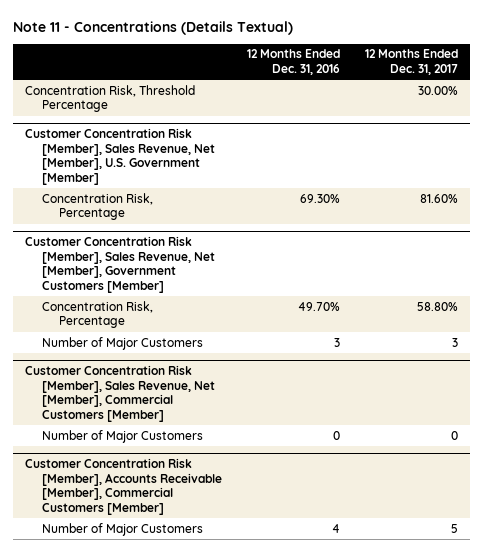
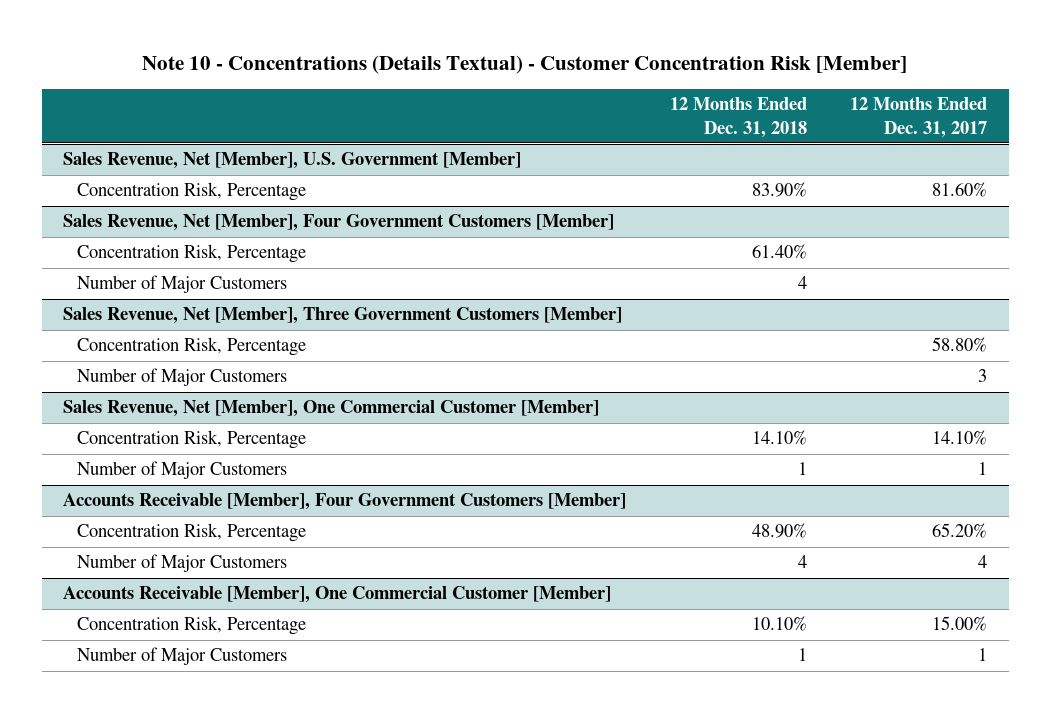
- Note 11 - Concentrations (Details Textual)
+ Note 10 - Concentrations (Details Textual) - Customer Concentration Risk [Member]
- | 12 Months Ended Dec. 31, 2016 | 12 Months Ended Dec. 31, 2017
+ | 12 Months Ended Dec. 31, 2018 | 12 Months Ended Dec. 31, 2017
- Concentration Risk, Threshold Percentage | | 30.00%
- Customer Concentration Risk [Member], Sales Revenue, Net [Member], U.S. Government [Member]
+ Sales Revenue, Net [Member], U.S. Government [Member]
- Customer Concentration Risk [Member], Sales Revenue, Net [Member], Government Customers [Member]
+ Sales Revenue, Net [Member], Four Government Customers [Member]
+ Concentration Risk, Percentage | 61.40% |
+ Number of Major Customers | 4 |
+ Sales Revenue, Net [Member], Three Government Customers [Member]
- Customer Concentration Risk [Member], Sales Revenue, Net [Member], Commercial Customers [Member]
- Number of Major Customers | 0 | 0
- Customer Concentration Risk [Member], Accounts Receivable [Member], Commercial Customers [Member]
- Number of Major Customers | 4 | 5
+ Sales Revenue, Net [Member], One Commercial Customer [Member]
+ Concentration Risk, Percentage | 14.10% | 14.10%
+ Number of Major Customers | 1 | 1
+ Accounts Receivable [Member], Four Government Customers [Member]
+ Concentration Risk, Percentage | 48.90% | 65.20%
+ Number of Major Customers | 4 | 4
+ Accounts Receivable [Member], One Commercial Customer [Member]
+ Concentration Risk, Percentage | 10.10% | 15.00%
+ Number of Major Customers | 1 | 1

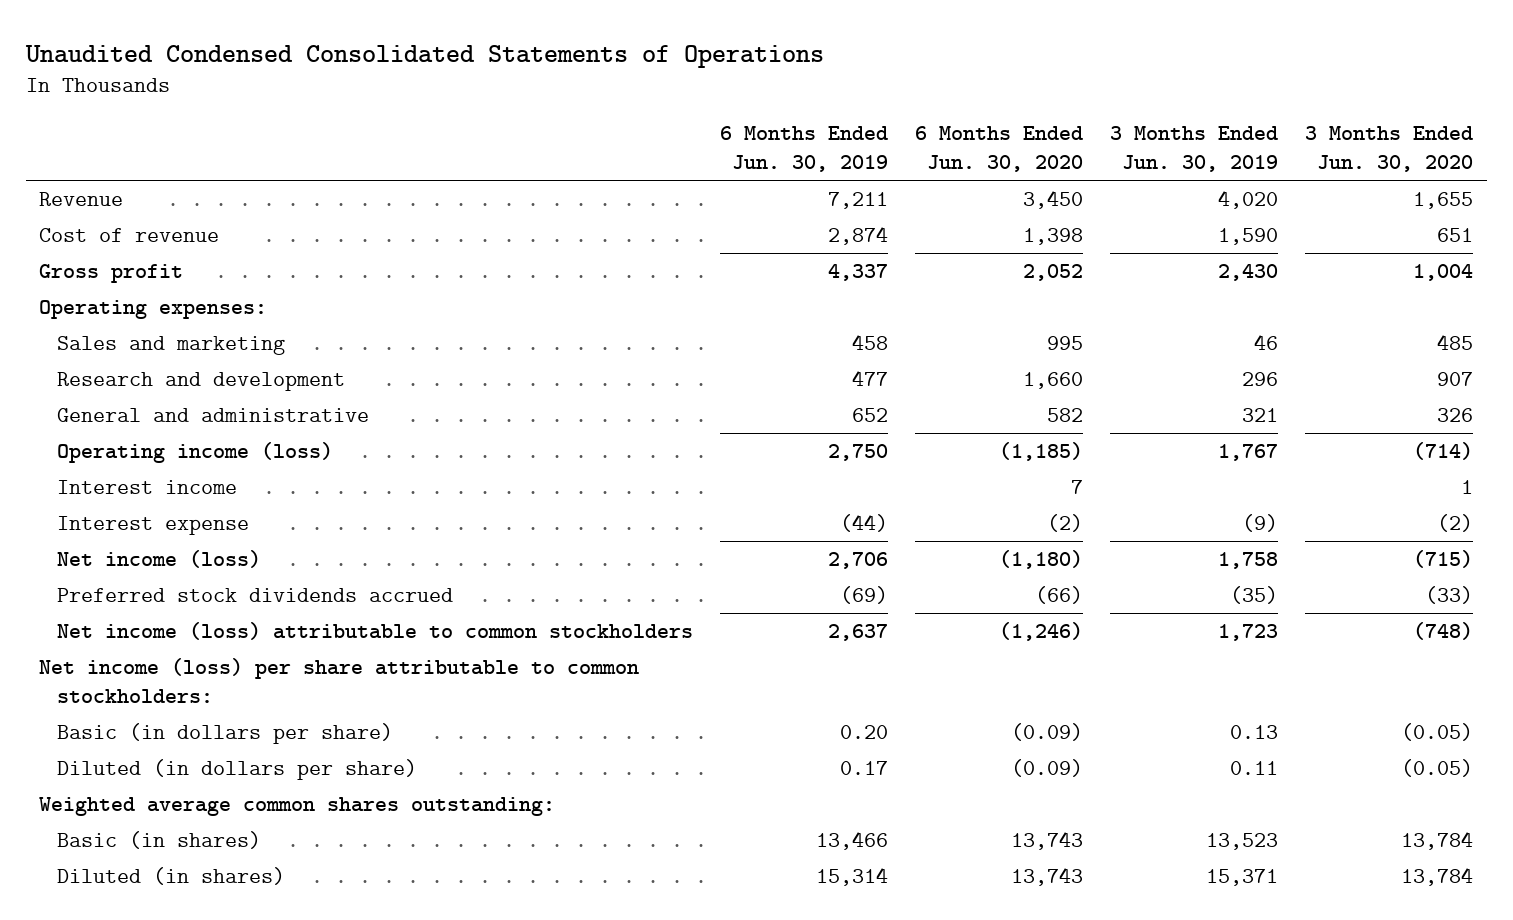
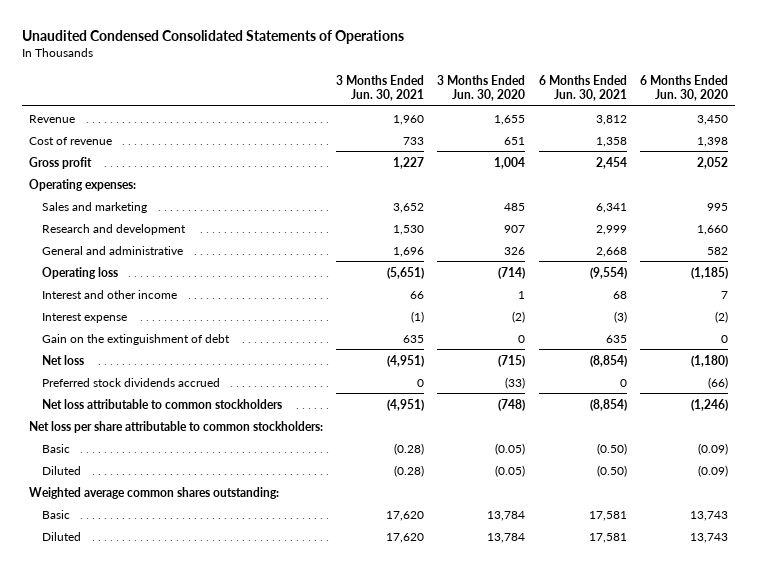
- | 6 Months Ended Jun. 30, 2019 | 6 Months Ended Jun. 30, 2020 | 3 Months Ended Jun. 30, 2019 | 3 Months Ended Jun. 30, 2020
+ | 3 Months Ended Jun. 30, 2021 | 3 Months Ended Jun. 30, 2020 | 6 Months Ended Jun. 30, 2021 | 6 Months Ended Jun. 30, 2020
- Operating income (loss) | 2,750 | (1,185) | 1,767 | (714)
- Interest income | | 7 | | 1
+ Operating loss | (5,651) | (714) | (9,554) | (1,185)
+ Interest and other income | 66 | 1 | 68 | 7
- Net income (loss) | 2,706 | (1,180) | 1,758 | (715)
+ Gain on the extinguishment of debt | 635 | 0 | 635 | 0
+ Net loss | (4,951) | (715) | (8,854) | (1,180)
- Net income (loss) attributable to common stockholders | 2,637 | (1,246) | 1,723 | (748)
- Net income (loss) per share attributable to common stockholders:
- Basic (in dollars per share) | 0.20 | (0.09) | 0.13 | (0.05)
- Diluted (in dollars per share) | 0.17 | (0.09) | 0.11 | (0.05)
+ Net loss attributable to common stockholders | (4,951) | (748) | (8,854) | (1,246)
+ Net loss per share attributable to common stockholders:
+ Basic | (0.28) | (0.05) | (0.50) | (0.09)
+ Diluted | (0.28) | (0.05) | (0.50) | (0.09)
- Basic (in shares) | 13,466 | 13,743 | 13,523 | 13,784
- Diluted (in shares) | 15,314 | 13,743 | 15,371 | 13,784
+ Basic | 17,620 | 13,784 | 17,581 | 13,743
+ Diluted | 17,620 | 13,784 | 17,581 | 13,743

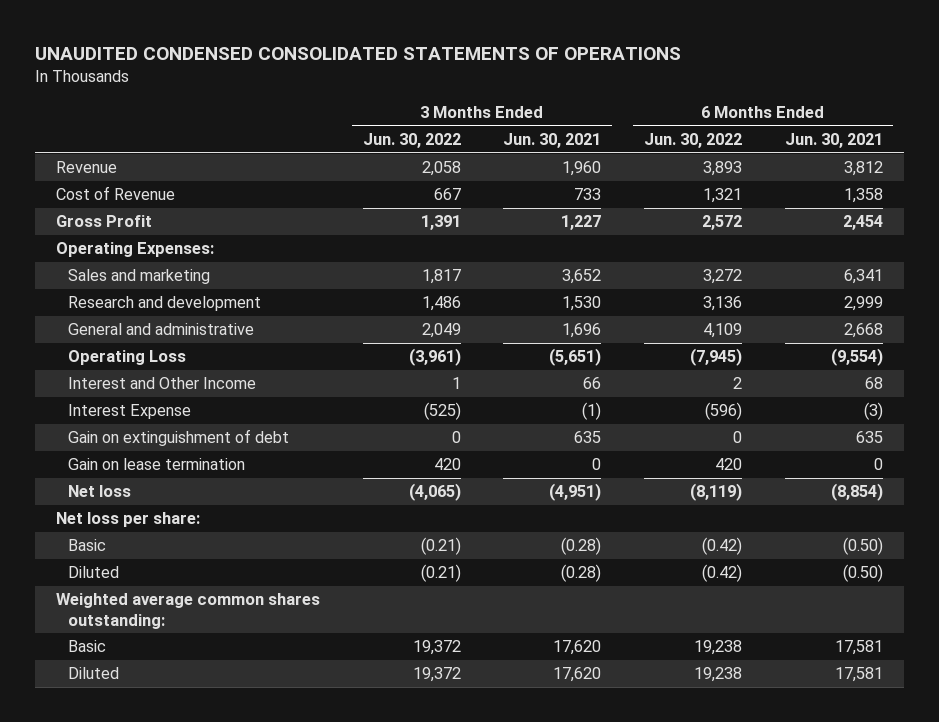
- Unaudited Condensed Consolidated Statements of Operations
+ UNAUDITED CONDENSED CONSOLIDATED STATEMENTS OF OPERATIONS
- | 3 Months Ended Jun. 30, 2021 | 3 Months Ended Jun. 30, 2020 | 6 Months Ended Jun. 30, 2021 | 6 Months Ended Jun. 30, 2020
+ | 3 Months Ended Jun. 30, 2022 | 3 Months Ended Jun. 30, 2021 | 6 Months Ended Jun. 30, 2022 | 6 Months Ended Jun. 30, 2021
- Cost of revenue | 733 | 651 | 1,358 | 1,398
- Gross profit | 1,227 | 1,004 | 2,454 | 2,052
- Operating expenses:
+ Cost of Revenue | 667 | 733 | 1,321 | 1,358
+ Gross Profit | 1,391 | 1,227 | 2,572 | 2,454
+ Operating Expenses:
- Operating loss | (5,651) | (714) | (9,554) | (1,185)
- Interest and other income | 66 | 1 | 68 | 7
- Interest expense | (1) | (2) | (3) | (2)
- Gain on the extinguishment of debt | 635 | 0 | 635 | 0
+ Operating Loss | (3,961) | (5,651) | (7,945) | (9,554)
+ Interest and Other Income | 1 | 66 | 2 | 68
+ Interest Expense | (525) | (1) | (596) | (3)
+ Gain on extinguishment of debt | 0 | 635 | 0 | 635
+ Gain on lease termination | 420 | 0 | 420 | 0
- Preferred stock dividends accrued | 0 | (33) | 0 | (66)
- Net loss attributable to common stockholders | (4,951) | (748) | (8,854) | (1,246)
- Net loss per share attributable to common stockholders:
+ Net loss per share:

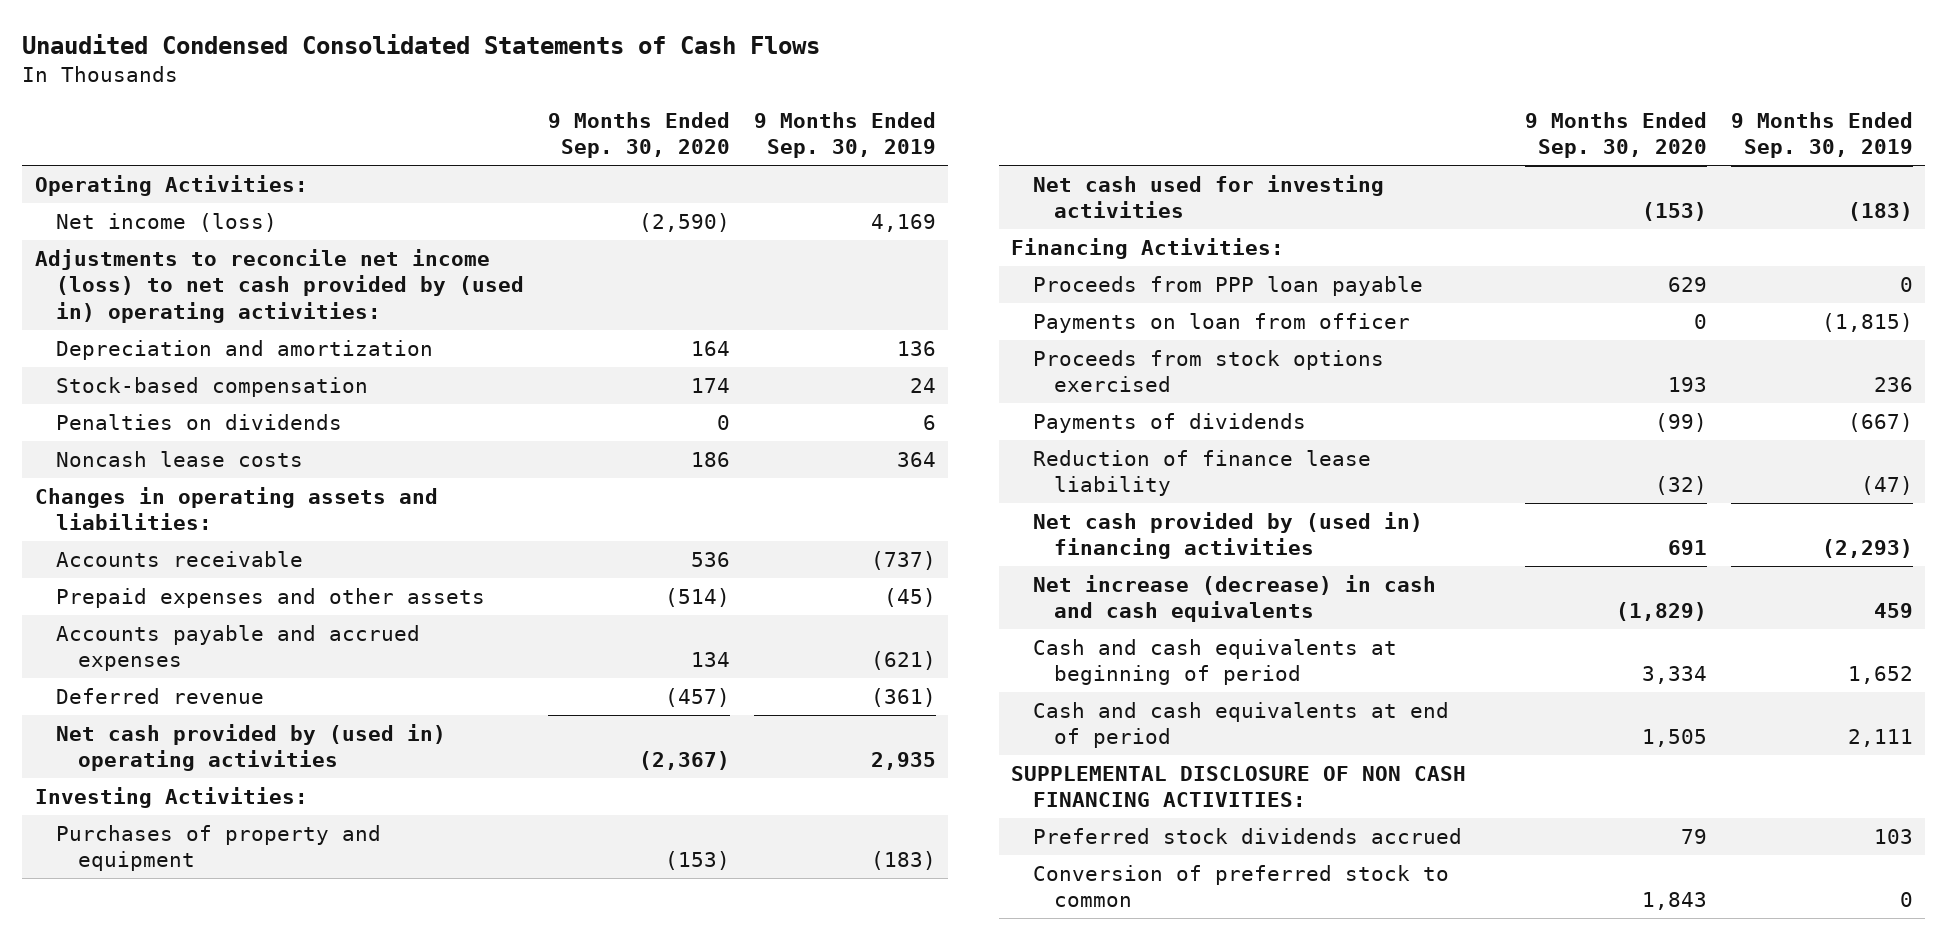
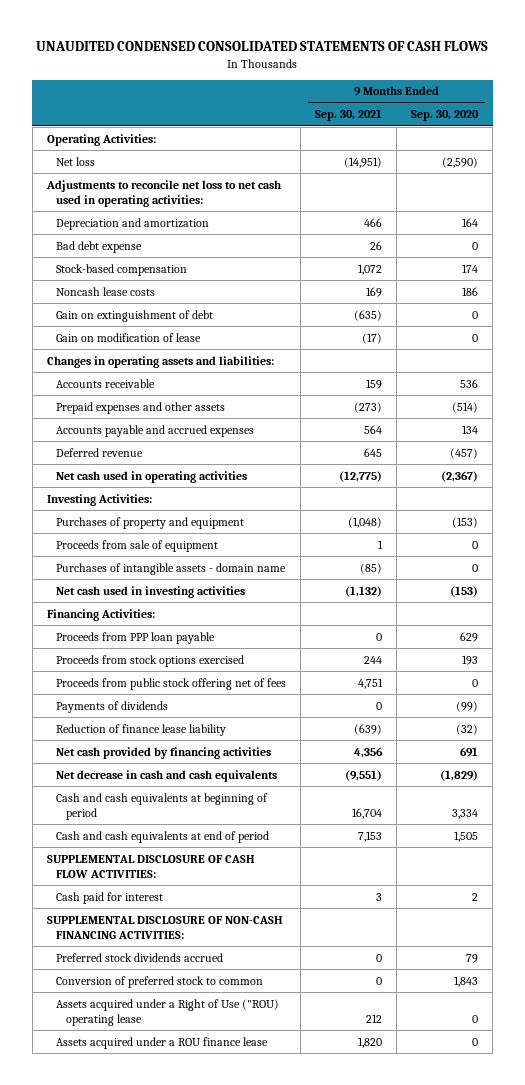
- Unaudited Condensed Consolidated Statements of Cash Flows
+ UNAUDITED CONDENSED CONSOLIDATED STATEMENTS OF CASH FLOWS
- | 9 Months Ended Sep. 30, 2020 | 9 Months Ended Sep. 30, 2019
+ | 9 Months Ended Sep. 30, 2021 | 9 Months Ended Sep. 30, 2020
- Net income (loss) | (2,590) | 4,169
- Adjustments to reconcile net income (loss) to net cash provided by (used in) operating activities:
+ Net loss | (14,951) | (2,590)
+ Adjustments to reconcile net loss to net cash used in operating activities:
+ Bad debt expense | 26 | 0
- Penalties on dividends | 0 | 6
+ Gain on extinguishment of debt | (635) | 0
+ Gain on modification of lease | (17) | 0
- Net cash provided by (used in) operating activities | (2,367) | 2,935
+ Net cash used in operating activities | (12,775) | (2,367)
- Net cash used for investing activities | (153) | (183)
+ Proceeds from sale of equipment | 1 | 0
+ Purchases of intangible assets - domain name | (85) | 0
+ Net cash used in investing activities | (1,132) | (153)
- Payments on loan from officer | 0 | (1,815)
+ Proceeds from public stock offering net of fees | 4,751 | 0
- Net cash provided by (used in) financing activities | 691 | (2,293)
- Net increase (decrease) in cash and cash equivalents | (1,829) | 459
+ Net cash provided by financing activities | 4,356 | 691
+ Net decrease in cash and cash equivalents | (9,551) | (1,829)
- SUPPLEMENTAL DISCLOSURE OF NON CASH FINANCING ACTIVITIES:
+ SUPPLEMENTAL DISCLOSURE OF CASH FLOW ACTIVITIES:
+ Cash paid for interest | 3 | 2
+ SUPPLEMENTAL DISCLOSURE OF NON-CASH FINANCING ACTIVITIES:
+ Assets acquired under a Right of Use ("ROU) operating lease | 212 | 0
+ Assets acquired under a ROU finance lease | 1,820 | 0

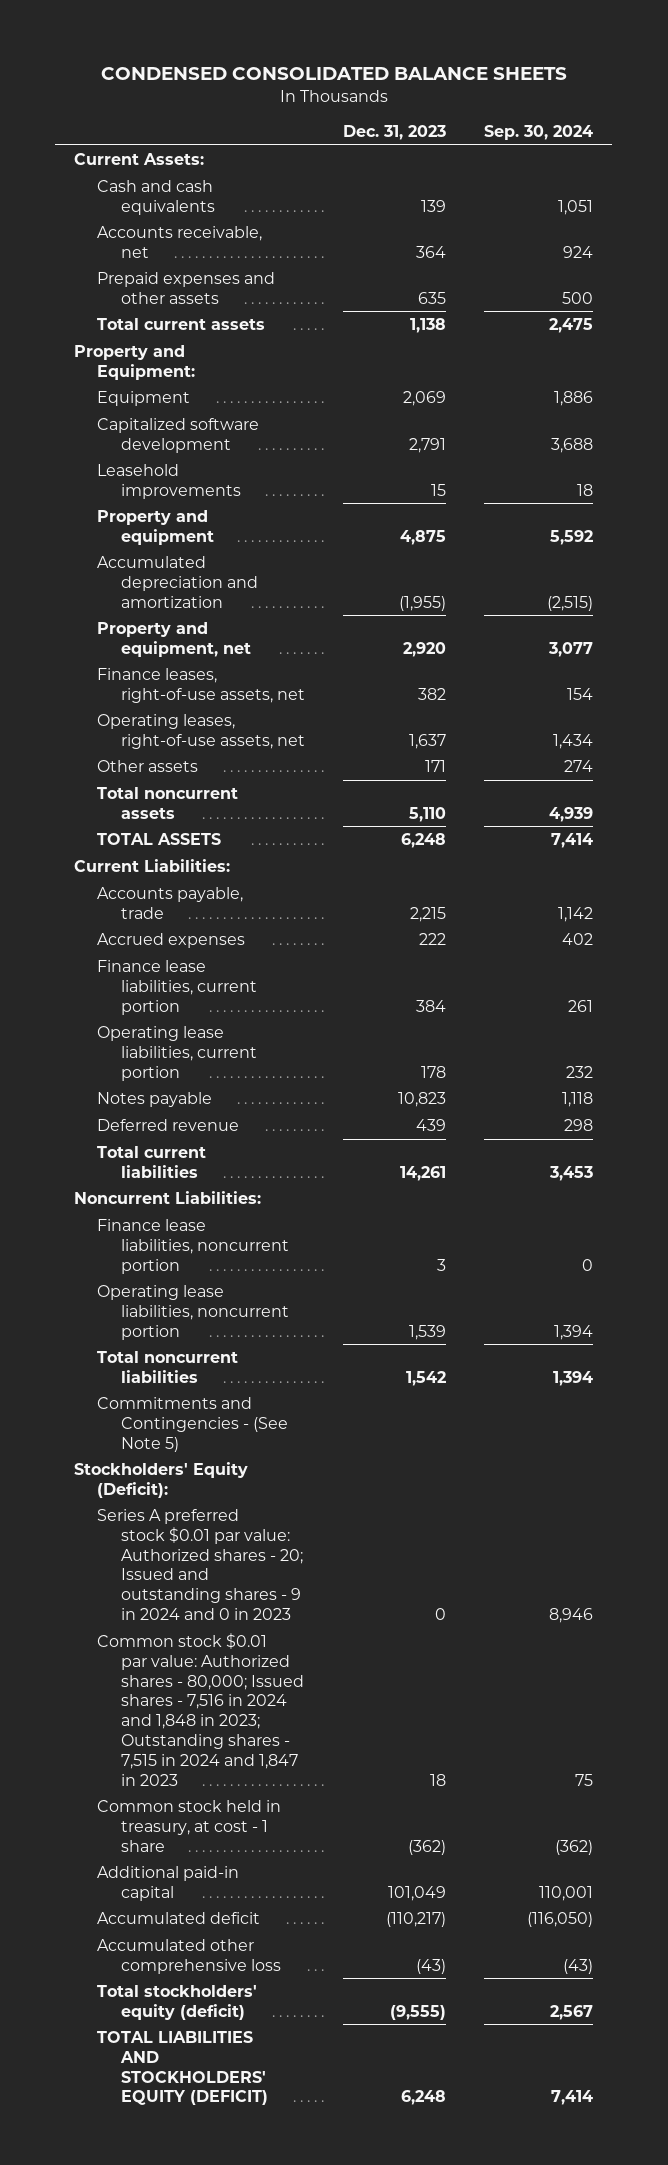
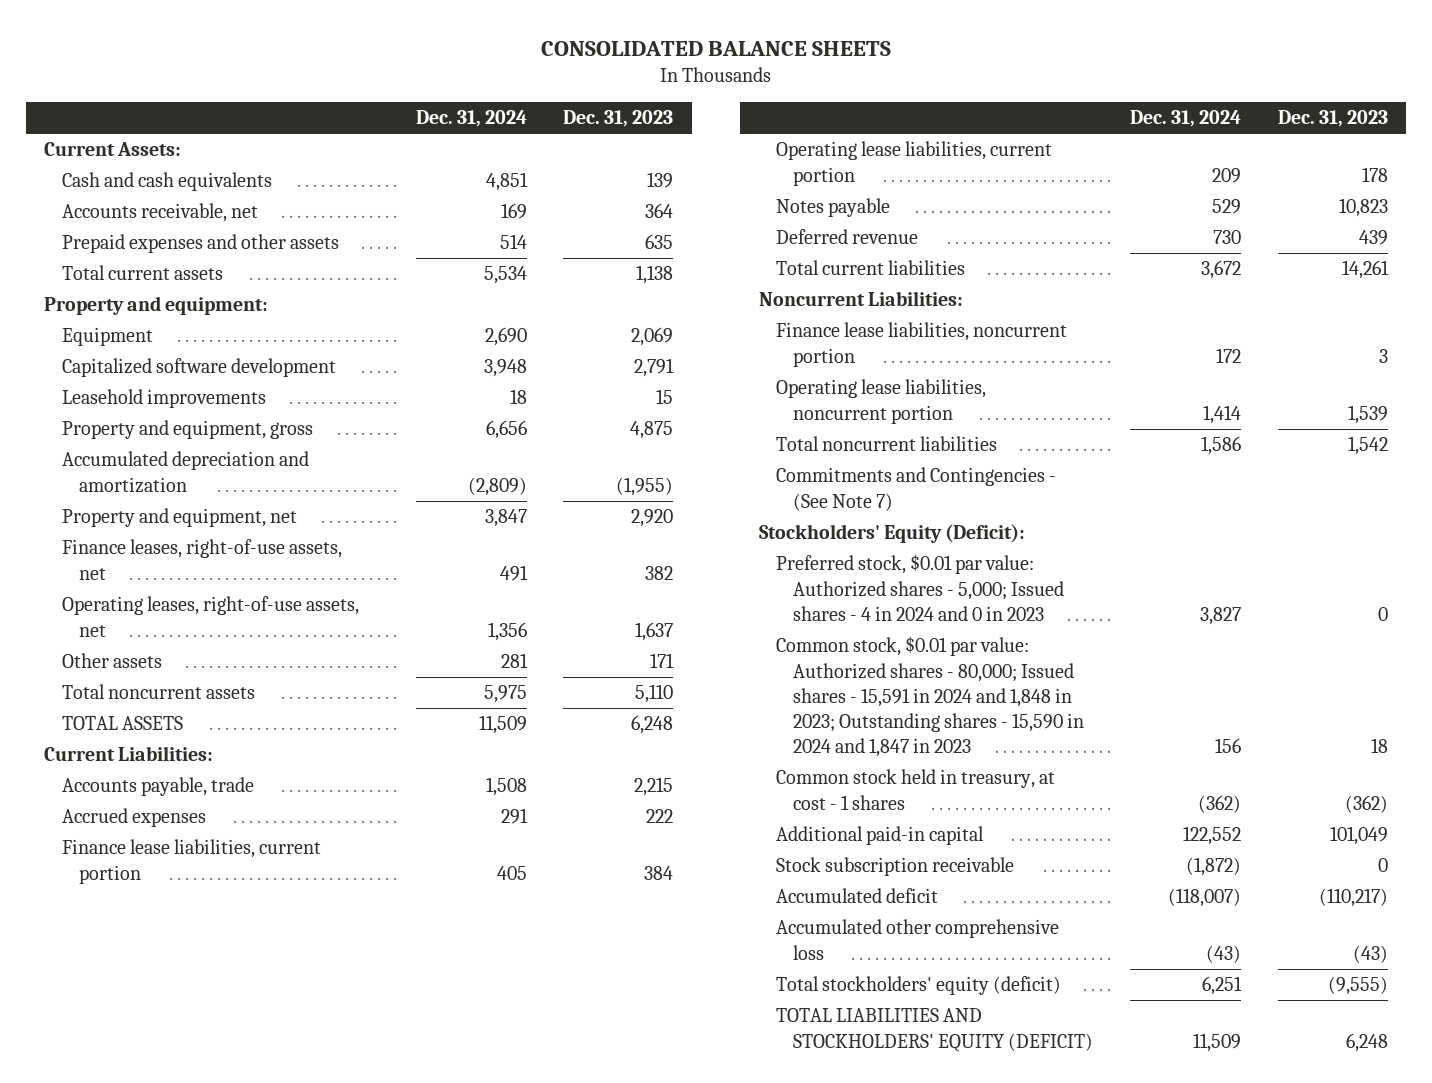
- CONDENSED CONSOLIDATED BALANCE SHEETS
+ CONSOLIDATED BALANCE SHEETS
- | Dec. 31, 2023 | Sep. 30, 2024
+ | Dec. 31, 2024 | Dec. 31, 2023
- Property and Equipment:
+ Property and equipment:
- Property and equipment | 4,875 | 5,592
+ Property and equipment, gross | 6,656 | 4,875
- Commitments and Contingencies - (See Note 5)
+ Commitments and Contingencies - (See Note 7)
- Series A preferred stock $0.01 par value: Authorized shares - 20; Issued and outstanding shares - 9 in 2024 and 0 in 2023 | 0 | 8,946
- Common stock $0.01 par value: Authorized shares - 80,000; Issued shares - 7,516 in 2024 and 1,848 in 2023; Outstanding shares - 7,515 in 2024 and 1,847 in 2023 | 18 | 75
- Common stock held in treasury, at cost - 1 share | (362) | (362)
+ Preferred stock, $0.01 par value: Authorized shares - 5,000; Issued shares - 4 in 2024 and 0 in 2023 | 3,827 | 0
+ Common stock, $0.01 par value: Authorized shares - 80,000; Issued shares - 15,591 in 2024 and 1,848 in 2023; Outstanding shares - 15,590 in 2024 and 1,847 in 2023 | 156 | 18
+ Common stock held in treasury, at cost - 1 shares | (362) | (362)
+ Stock subscription receivable | (1,872) | 0

